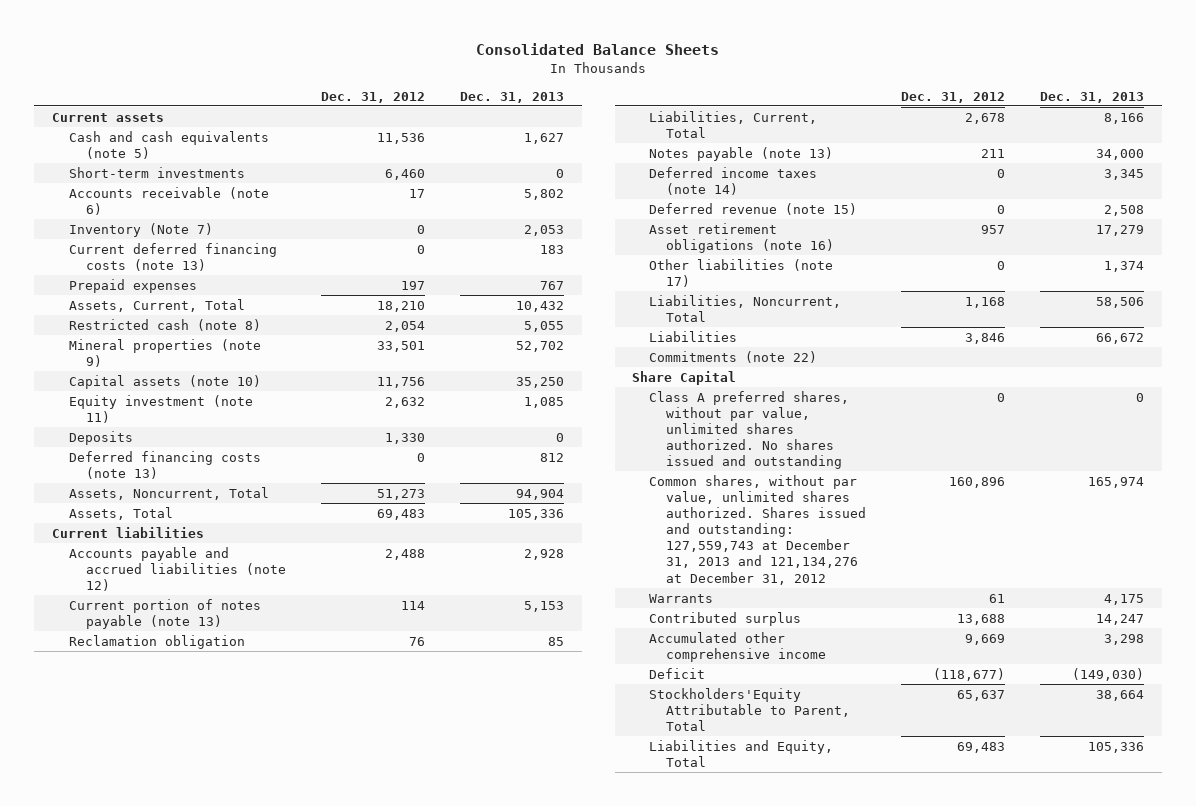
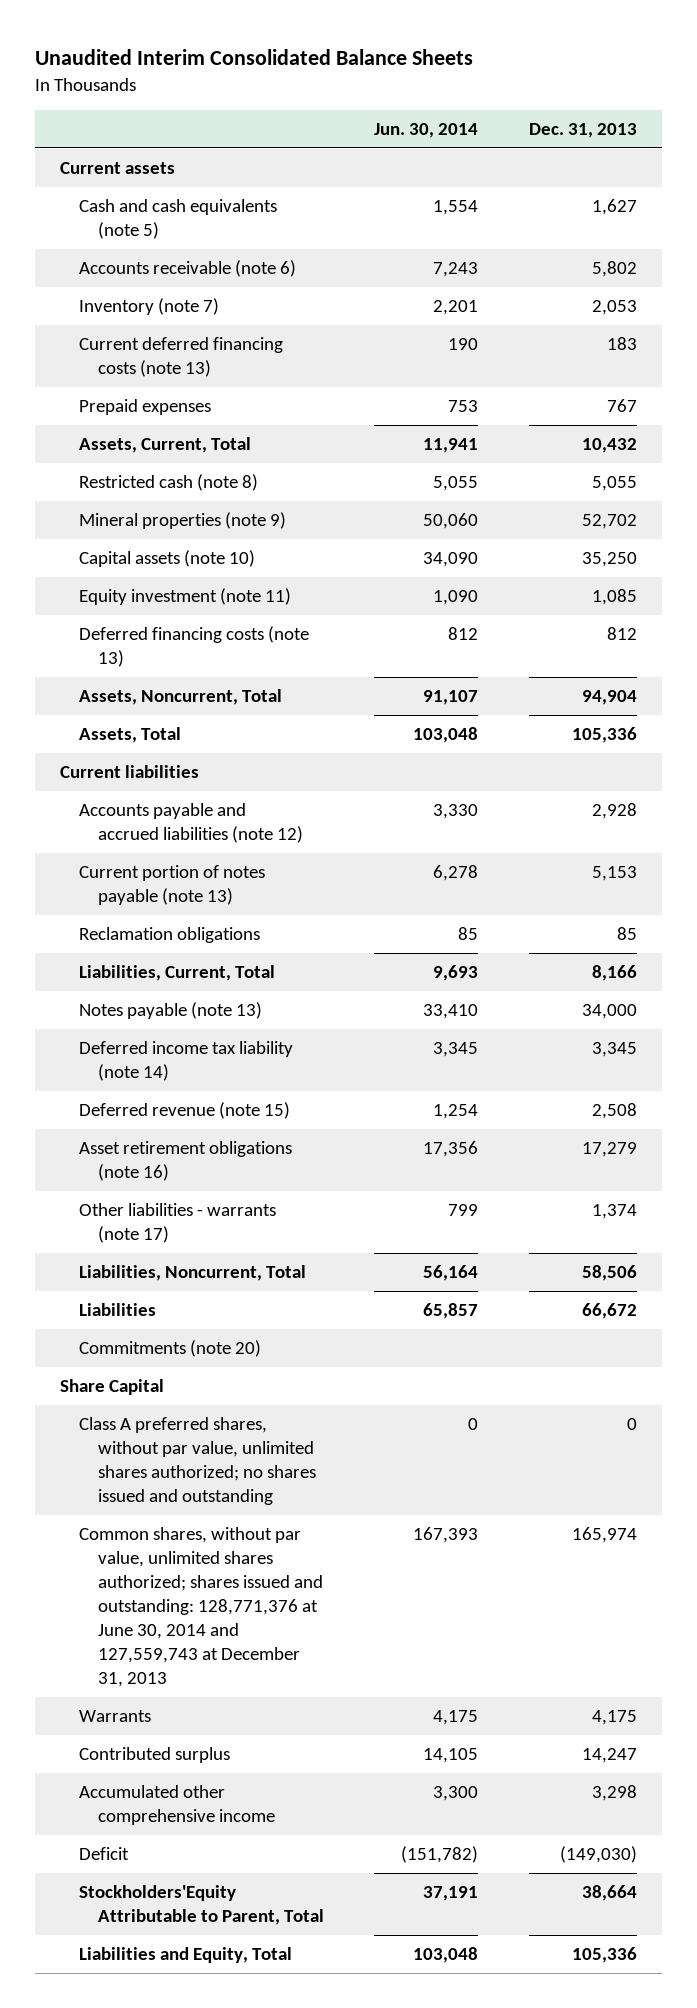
- Consolidated Balance Sheets
+ Unaudited Interim Consolidated Balance Sheets
- | Dec. 31, 2012 | Dec. 31, 2013
+ | Jun. 30, 2014 | Dec. 31, 2013
- Short-term investments | 6,460 | 0
- Inventory (Note 7) | 0 | 2,053
+ Inventory (note 7) | 2,201 | 2,053
- Deposits | 1,330 | 0
- Reclamation obligation | 76 | 85
+ Reclamation obligations | 85 | 85
- Deferred income taxes (note 14) | 0 | 3,345
+ Deferred income tax liability (note 14) | 3,345 | 3,345
- Other liabilities (note 17) | 0 | 1,374
+ Other liabilities - warrants (note 17) | 799 | 1,374
- Commitments (note 22)
+ Commitments (note 20)
- Class A preferred shares, without par value, unlimited shares authorized. No shares issued and outstanding | 0 | 0
- Common shares, without par value, unlimited shares authorized. Shares issued and outstanding: 127,559,743 at December 31, 2013 and 121,134,276 at December 31, 2012 | 160,896 | 165,974
+ Class A preferred shares, without par value, unlimited shares authorized; no shares issued and outstanding | 0 | 0
+ Common shares, without par value, unlimited shares authorized; shares issued and outstanding: 128,771,376 at June 30, 2014 and 127,559,743 at December 31, 2013 | 167,393 | 165,974

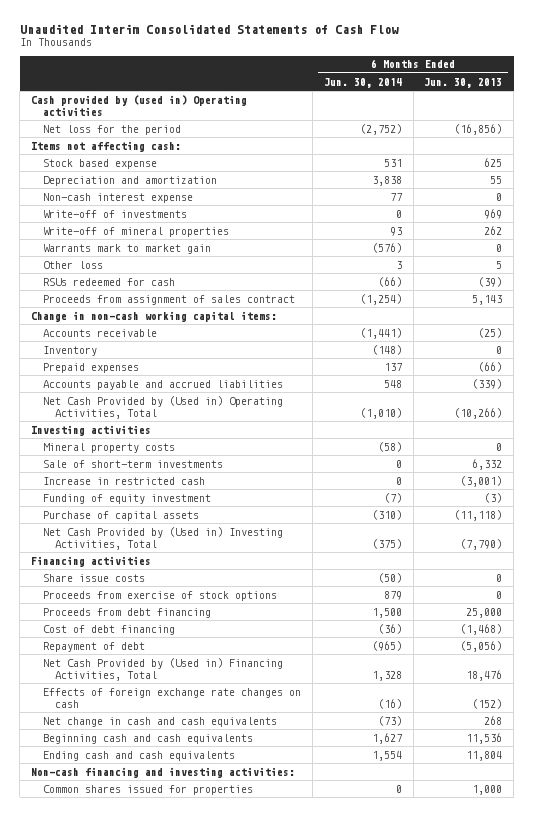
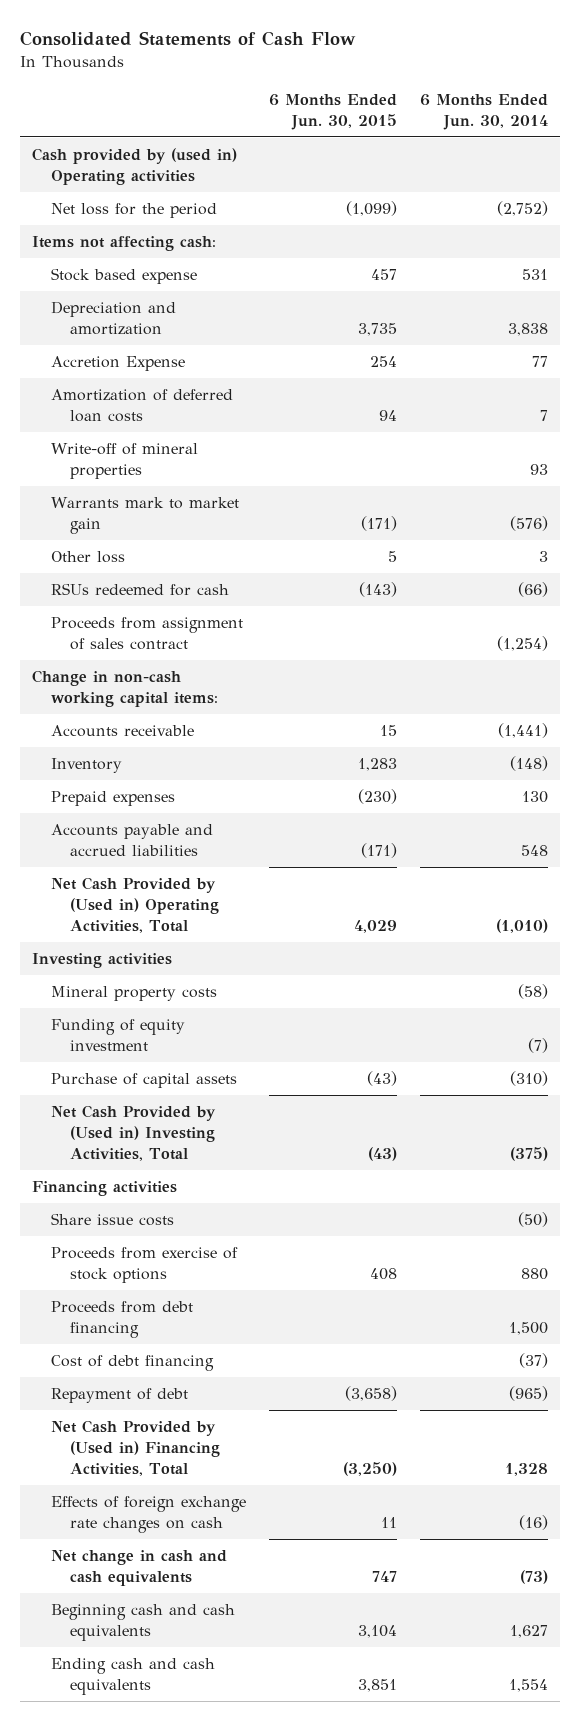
- Unaudited Interim Consolidated Statements of Cash Flow
+ Consolidated Statements of Cash Flow
- | 6 Months Ended Jun. 30, 2014 | 6 Months Ended Jun. 30, 2013
+ | 6 Months Ended Jun. 30, 2015 | 6 Months Ended Jun. 30, 2014
- Non-cash interest expense | 77 | 0
- Write-off of investments | 0 | 969
+ Accretion Expense | 254 | 77
+ Amortization of deferred loan costs | 94 | 7
- Prepaid expenses | 137 | (66)
+ Prepaid expenses | (230) | 130
- Sale of short-term investments | 0 | 6,332
- Increase in restricted cash | 0 | (3,001)
- Proceeds from exercise of stock options | 879 | 0
+ Proceeds from exercise of stock options | 408 | 880
- Cost of debt financing | (36) | (1,468)
+ Cost of debt financing | | (37)
- Non-cash financing and investing activities:
- Common shares issued for properties | 0 | 1,000

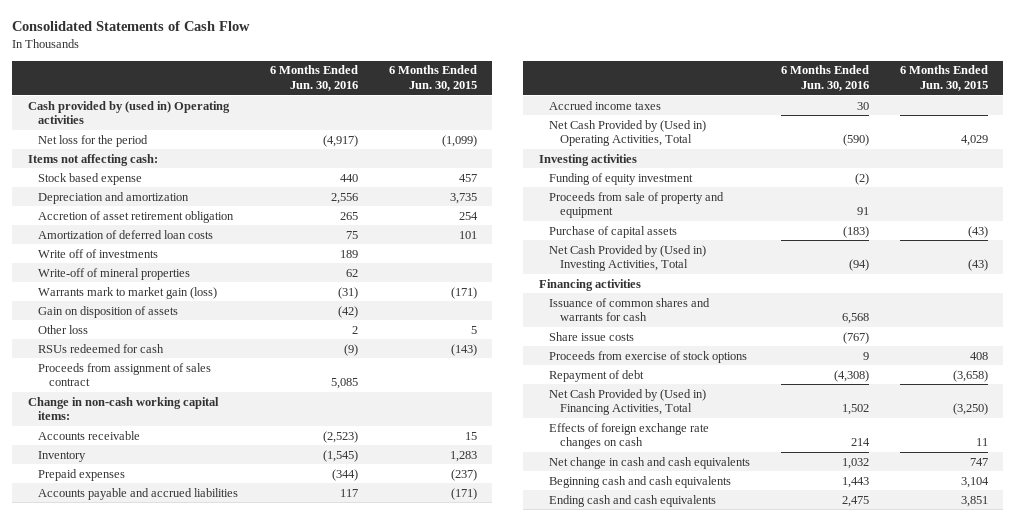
- | 6 Months Ended Jun. 30, 2015 | 6 Months Ended Jun. 30, 2014
+ | 6 Months Ended Jun. 30, 2016 | 6 Months Ended Jun. 30, 2015
- Accretion Expense | 254 | 77
- Amortization of deferred loan costs | 94 | 7
+ Accretion of asset retirement obligation | 265 | 254
+ Amortization of deferred loan costs | 75 | 101
+ Write off of investments | 189 |
- Warrants mark to market gain | (171) | (576)
+ Warrants mark to market gain (loss) | (31) | (171)
+ Gain on disposition of assets | (42) |
- Prepaid expenses | (230) | 130
+ Prepaid expenses | (344) | (237)
+ Accrued income taxes | 30 |
- Mineral property costs | | (58)
+ Proceeds from sale of property and equipment | 91 |
+ Issuance of common shares and warrants for cash | 6,568 |
- Proceeds from debt financing | | 1,500
- Cost of debt financing | | (37)

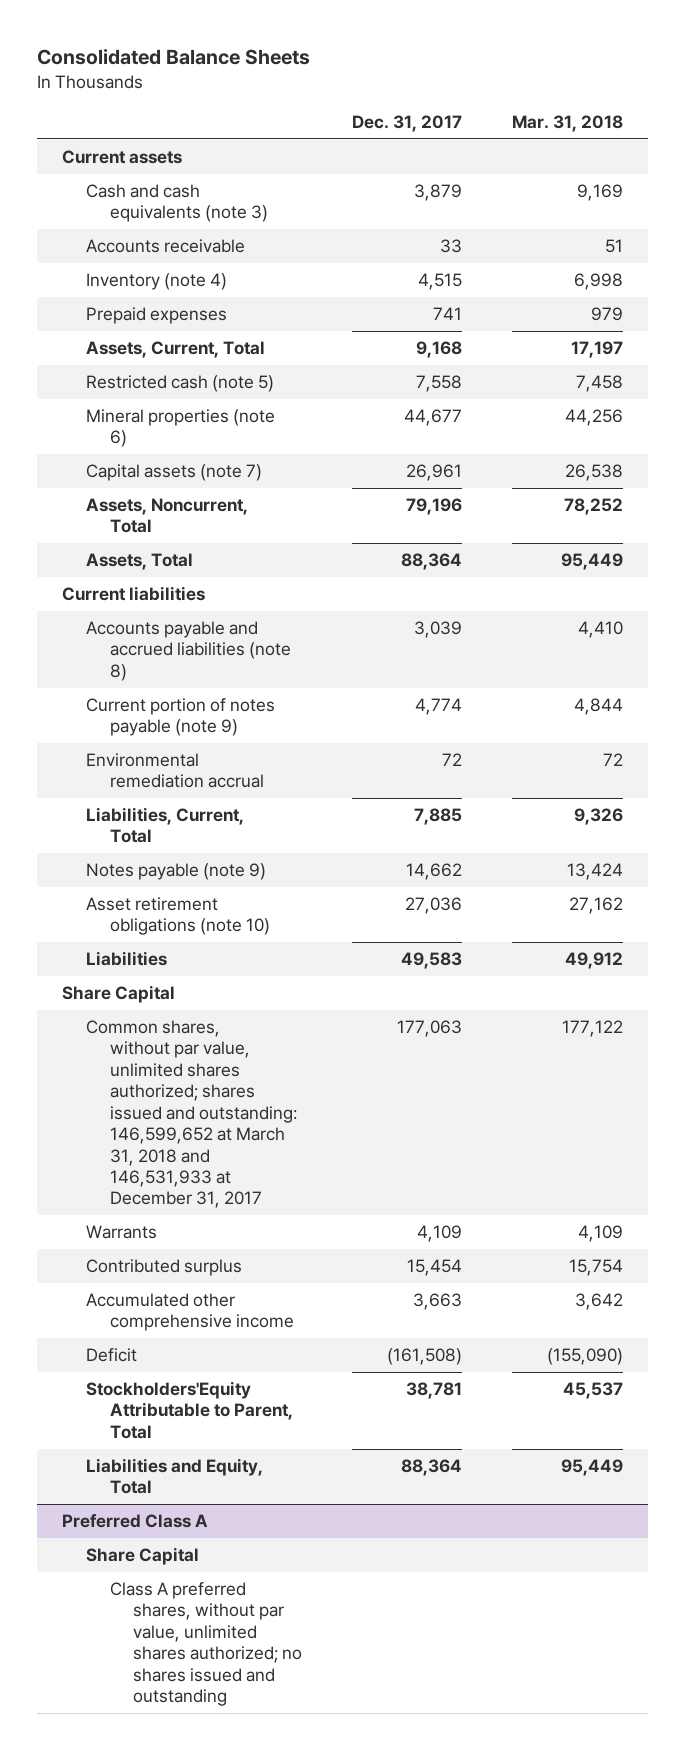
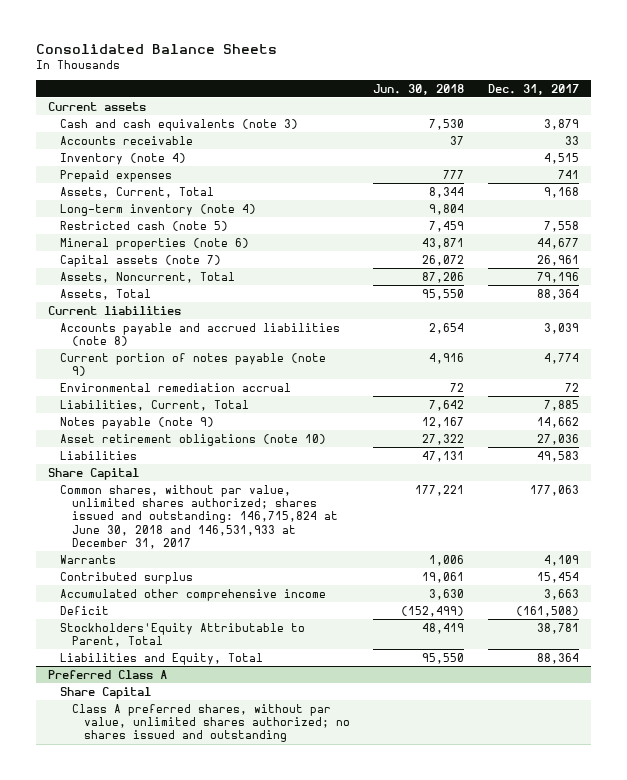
- | Dec. 31, 2017 | Mar. 31, 2018
+ | Jun. 30, 2018 | Dec. 31, 2017
+ Long-term inventory (note 4) | 9,804 |
- Common shares, without par value, unlimited shares authorized; shares issued and outstanding: 146,599,652 at March 31, 2018 and 146,531,933 at December 31, 2017 | 177,063 | 177,122
+ Common shares, without par value, unlimited shares authorized; shares issued and outstanding: 146,715,824 at June 30, 2018 and 146,531,933 at December 31, 2017 | 177,221 | 177,063

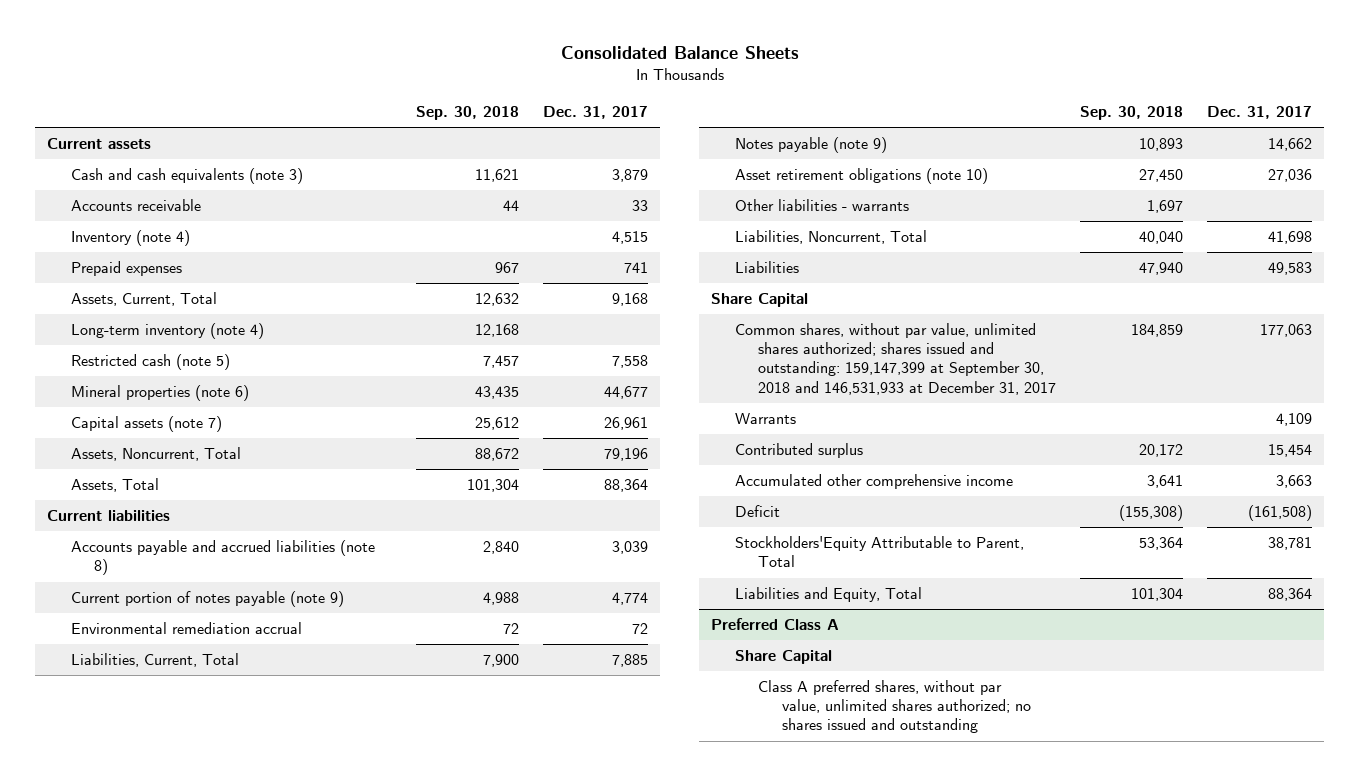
- | Jun. 30, 2018 | Dec. 31, 2017
+ | Sep. 30, 2018 | Dec. 31, 2017
+ Other liabilities - warrants | 1,697 |
+ Liabilities, Noncurrent, Total | 40,040 | 41,698
- Common shares, without par value, unlimited shares authorized; shares issued and outstanding: 146,715,824 at June 30, 2018 and 146,531,933 at December 31, 2017 | 177,221 | 177,063
+ Common shares, without par value, unlimited shares authorized; shares issued and outstanding: 159,147,399 at September 30, 2018 and 146,531,933 at December 31, 2017 | 184,859 | 177,063

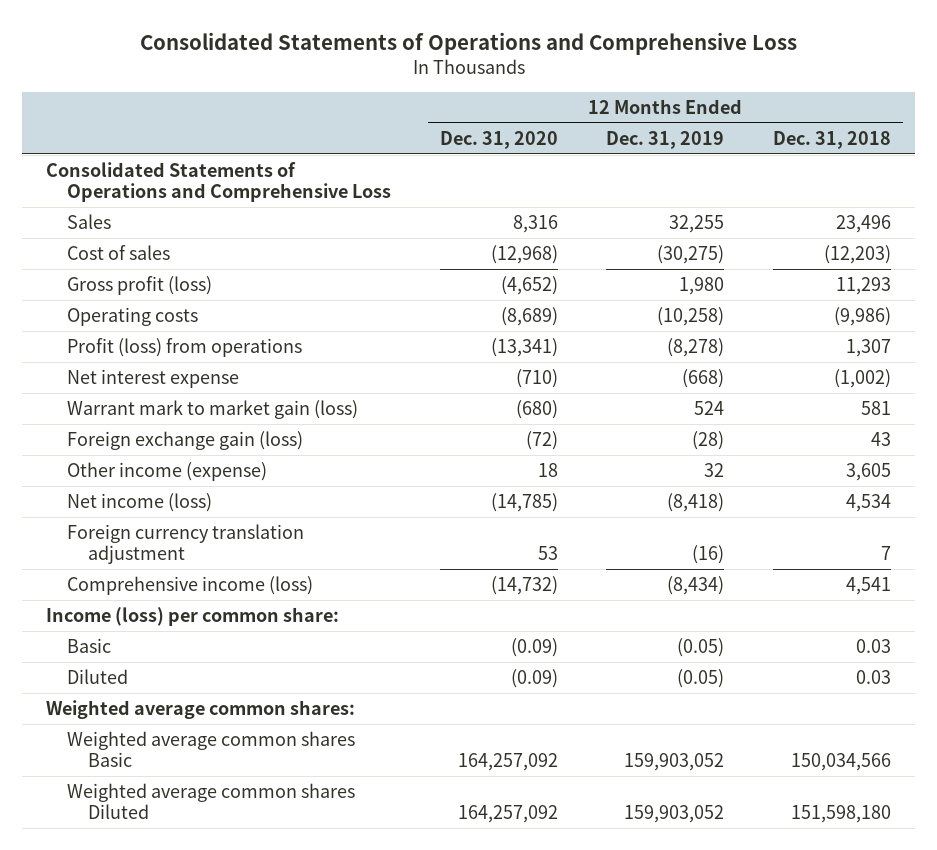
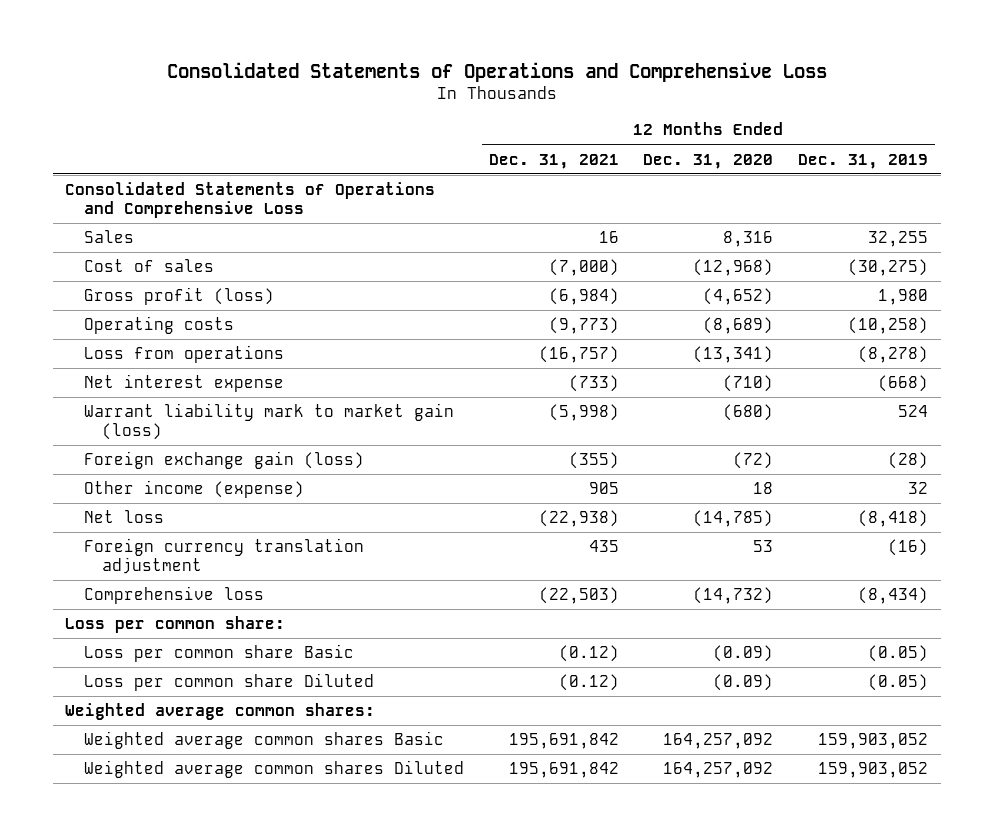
- | 12 Months Ended Dec. 31, 2020 | 12 Months Ended Dec. 31, 2019 | 12 Months Ended Dec. 31, 2018
+ | 12 Months Ended Dec. 31, 2021 | 12 Months Ended Dec. 31, 2020 | 12 Months Ended Dec. 31, 2019
- Profit (loss) from operations | (13,341) | (8,278) | 1,307
+ Loss from operations | (16,757) | (13,341) | (8,278)
- Warrant mark to market gain (loss) | (680) | 524 | 581
+ Warrant liability mark to market gain (loss) | (5,998) | (680) | 524
- Net income (loss) | (14,785) | (8,418) | 4,534
+ Net loss | (22,938) | (14,785) | (8,418)
- Comprehensive income (loss) | (14,732) | (8,434) | 4,541
- Income (loss) per common share:
- Basic | (0.09) | (0.05) | 0.03
- Diluted | (0.09) | (0.05) | 0.03
+ Comprehensive loss | (22,503) | (14,732) | (8,434)
+ Loss per common share:
+ Loss per common share Basic | (0.12) | (0.09) | (0.05)
+ Loss per common share Diluted | (0.12) | (0.09) | (0.05)

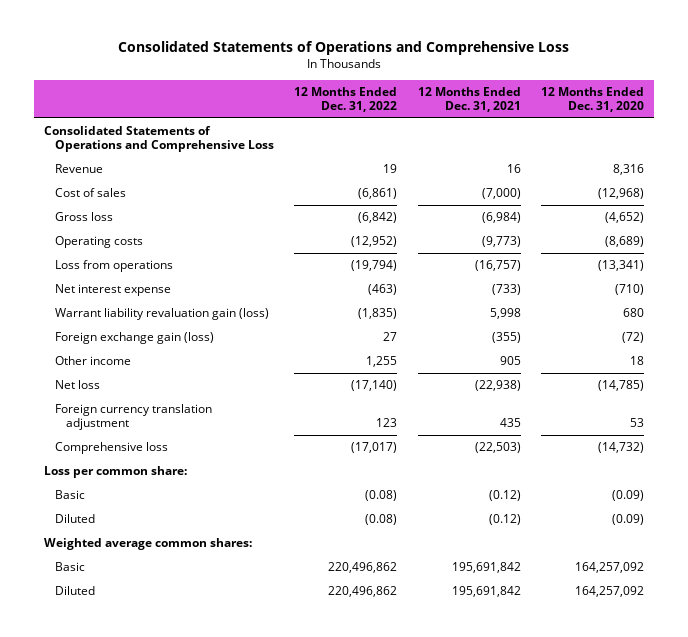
- | 12 Months Ended Dec. 31, 2021 | 12 Months Ended Dec. 31, 2020 | 12 Months Ended Dec. 31, 2019
+ | 12 Months Ended Dec. 31, 2022 | 12 Months Ended Dec. 31, 2021 | 12 Months Ended Dec. 31, 2020
- Sales | 16 | 8,316 | 32,255
+ Revenue | 19 | 16 | 8,316
- Gross profit (loss) | (6,984) | (4,652) | 1,980
+ Gross loss | (6,842) | (6,984) | (4,652)
- Warrant liability mark to market gain (loss) | (5,998) | (680) | 524
+ Warrant liability revaluation gain (loss) | (1,835) | 5,998 | 680
- Other income (expense) | 905 | 18 | 32
+ Other income | 1,255 | 905 | 18
- Loss per common share Basic | (0.12) | (0.09) | (0.05)
- Loss per common share Diluted | (0.12) | (0.09) | (0.05)
+ Basic | (0.08) | (0.12) | (0.09)
+ Diluted | (0.08) | (0.12) | (0.09)
- Weighted average common shares Basic | 195,691,842 | 164,257,092 | 159,903,052
- Weighted average common shares Diluted | 195,691,842 | 164,257,092 | 159,903,052
+ Basic | 220,496,862 | 195,691,842 | 164,257,092
+ Diluted | 220,496,862 | 195,691,842 | 164,257,092

